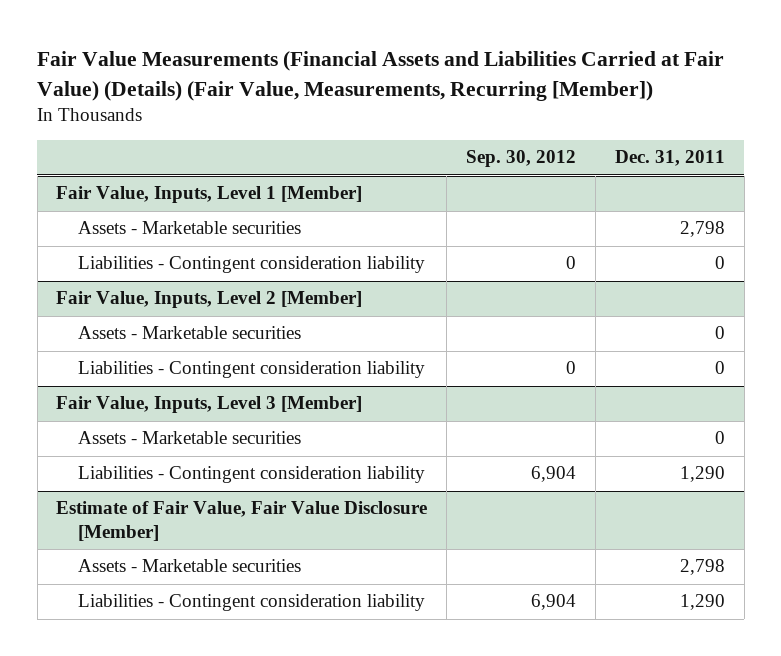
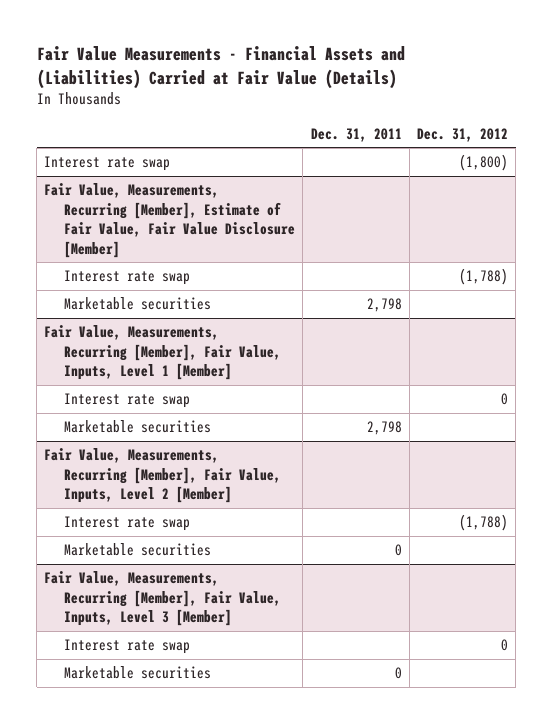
- Fair Value Measurements (Financial Assets and Liabilities Carried at Fair Value) (Details) (Fair Value, Measurements, Recurring [Member])
+ Fair Value Measurements - Financial Assets and (Liabilities) Carried at Fair Value (Details)
- | Sep. 30, 2012 | Dec. 31, 2011
+ | Dec. 31, 2011 | Dec. 31, 2012
- Fair Value, Inputs, Level 1 [Member]
- Assets - Marketable securities | | 2,798
- Liabilities - Contingent consideration liability | 0 | 0
- Fair Value, Inputs, Level 2 [Member]
- Assets - Marketable securities | | 0
- Liabilities - Contingent consideration liability | 0 | 0
- Fair Value, Inputs, Level 3 [Member]
- Assets - Marketable securities | | 0
- Liabilities - Contingent consideration liability | 6,904 | 1,290
- Estimate of Fair Value, Fair Value Disclosure [Member]
- Assets - Marketable securities | | 2,798
- Liabilities - Contingent consideration liability | 6,904 | 1,290
+ Interest rate swap | | (1,800)
+ Fair Value, Measurements, Recurring [Member], Estimate of Fair Value, Fair Value Disclosure [Member]
+ Interest rate swap | | (1,788)
+ Marketable securities | 2,798 |
+ Fair Value, Measurements, Recurring [Member], Fair Value, Inputs, Level 1 [Member]
+ Interest rate swap | | 0
+ Marketable securities | 2,798 |
+ Fair Value, Measurements, Recurring [Member], Fair Value, Inputs, Level 2 [Member]
+ Interest rate swap | | (1,788)
+ Marketable securities | 0 |
+ Fair Value, Measurements, Recurring [Member], Fair Value, Inputs, Level 3 [Member]
+ Interest rate swap | | 0
+ Marketable securities | 0 |

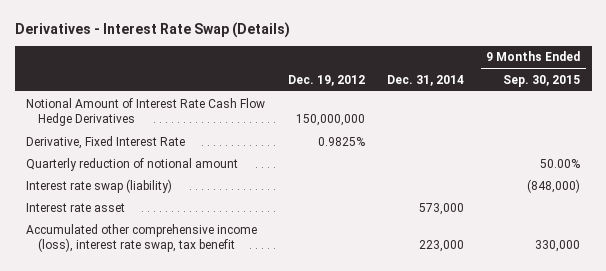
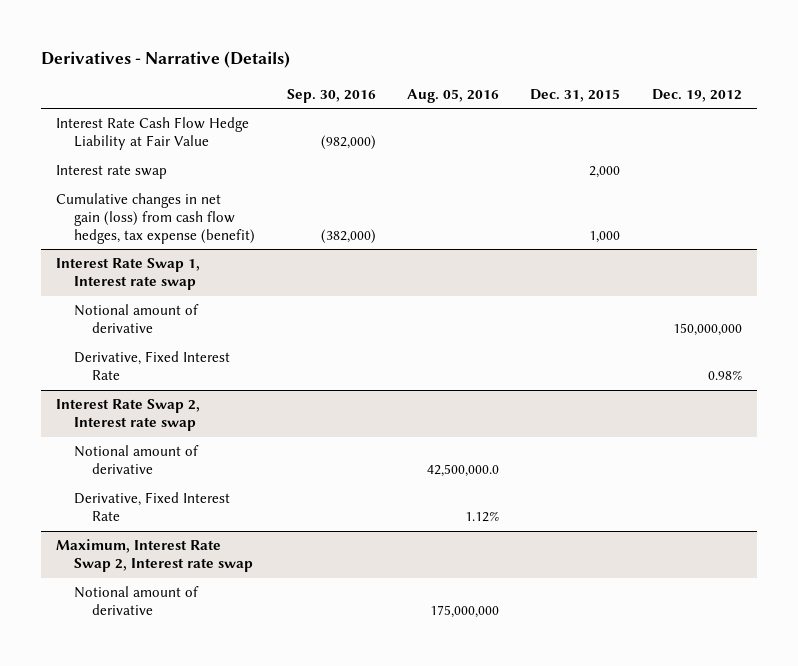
- Derivatives - Interest Rate Swap (Details)
+ Derivatives - Narrative (Details)
- | Dec. 19, 2012 | Dec. 31, 2014 | 9 Months Ended Sep. 30, 2015
+ | Sep. 30, 2016 | Aug. 05, 2016 | Dec. 31, 2015 | Dec. 19, 2012
- Notional Amount of Interest Rate Cash Flow Hedge Derivatives | 150,000,000 | |
- Derivative, Fixed Interest Rate | 0.9825% | |
- Quarterly reduction of notional amount | | | 50.00%
- Interest rate swap (liability) | | | (848,000)
- Interest rate asset | | 573,000 |
- Accumulated other comprehensive income (loss), interest rate swap, tax benefit | | 223,000 | 330,000
+ Interest Rate Cash Flow Hedge Liability at Fair Value | (982,000) | | |
+ Interest rate swap | | | 2,000 |
+ Cumulative changes in net gain (loss) from cash flow hedges, tax expense (benefit) | (382,000) | | 1,000 |
+ Interest Rate Swap 1, Interest rate swap
+ Notional amount of derivative | | | | 150,000,000
+ Derivative, Fixed Interest Rate | | | | 0.98%
+ Interest Rate Swap 2, Interest rate swap
+ Notional amount of derivative | | 42,500,000.0 | |
+ Derivative, Fixed Interest Rate | | 1.12% | |
+ Maximum, Interest Rate Swap 2, Interest rate swap
+ Notional amount of derivative | | 175,000,000 | |

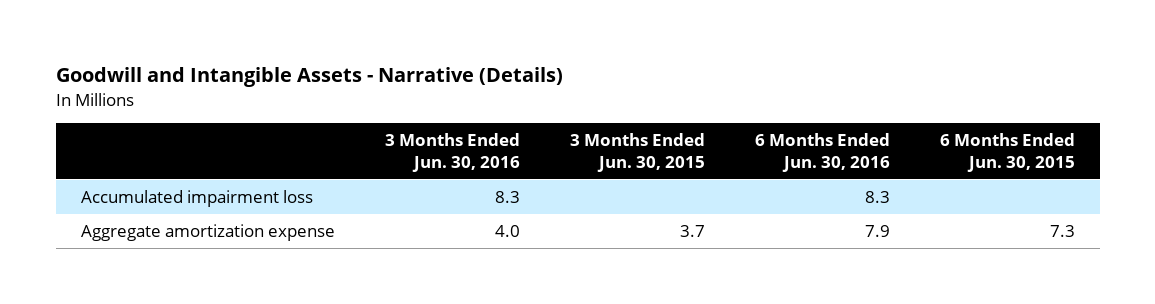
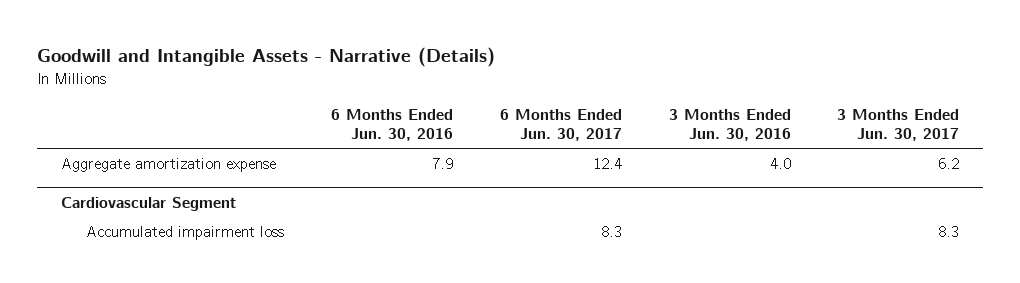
- | 3 Months Ended Jun. 30, 2016 | 3 Months Ended Jun. 30, 2015 | 6 Months Ended Jun. 30, 2016 | 6 Months Ended Jun. 30, 2015
+ | 6 Months Ended Jun. 30, 2016 | 6 Months Ended Jun. 30, 2017 | 3 Months Ended Jun. 30, 2016 | 3 Months Ended Jun. 30, 2017
- Accumulated impairment loss | 8.3 | | 8.3 |
+ Cardiovascular Segment
+ Accumulated impairment loss | | 8.3 | | 8.3

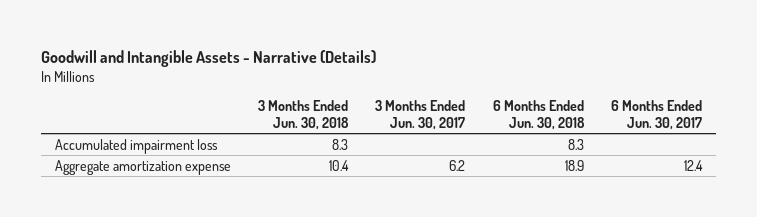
- | 6 Months Ended Jun. 30, 2016 | 6 Months Ended Jun. 30, 2017 | 3 Months Ended Jun. 30, 2016 | 3 Months Ended Jun. 30, 2017
+ | 3 Months Ended Jun. 30, 2018 | 3 Months Ended Jun. 30, 2017 | 6 Months Ended Jun. 30, 2018 | 6 Months Ended Jun. 30, 2017
+ Accumulated impairment loss | 8.3 | | 8.3 |
- Cardiovascular Segment
- Accumulated impairment loss | | 8.3 | | 8.3

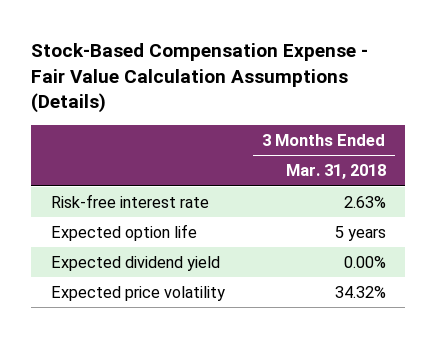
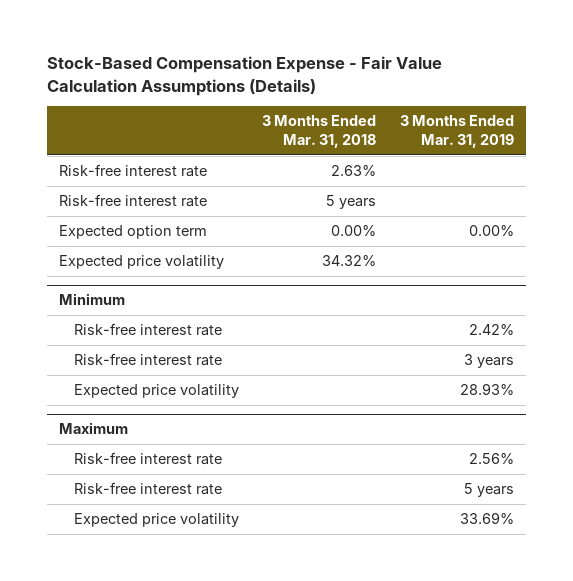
- | 3 Months Ended Mar. 31, 2018
+ | 3 Months Ended Mar. 31, 2018 | 3 Months Ended Mar. 31, 2019
- Expected option life | 5 years
- Expected dividend yield | 0.00%
+ Risk-free interest rate | 5 years |
+ Expected option term | 0.00% | 0.00%
+ Minimum
+ Risk-free interest rate | | 2.42%
+ Risk-free interest rate | | 3 years
+ Expected price volatility | | 28.93%
+ Maximum
+ Risk-free interest rate | | 2.56%
+ Risk-free interest rate | | 5 years
+ Expected price volatility | | 33.69%

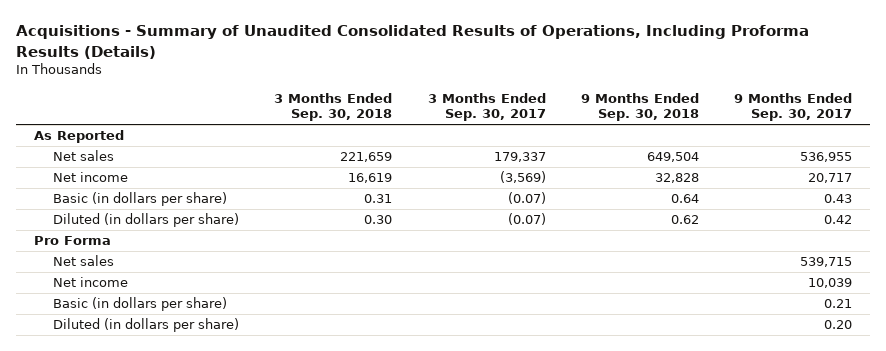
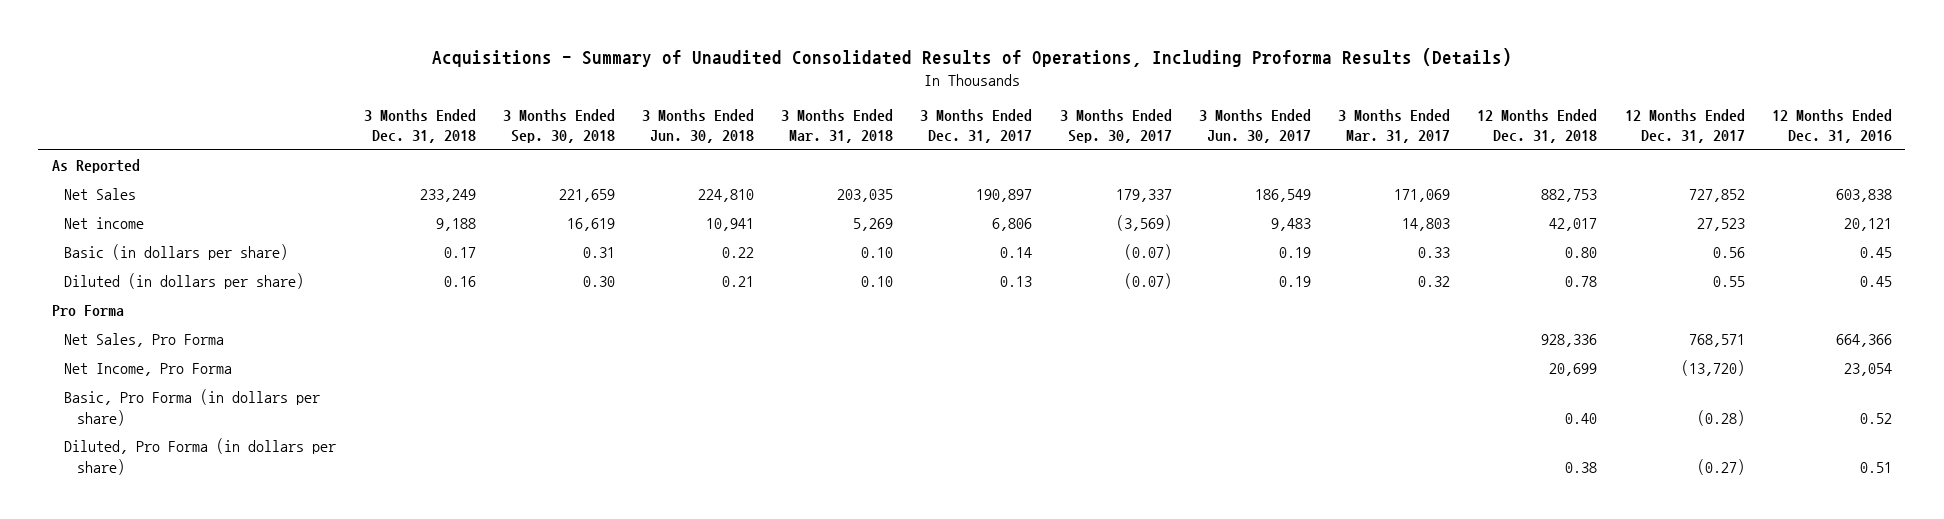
- | 3 Months Ended Sep. 30, 2018 | 3 Months Ended Sep. 30, 2017 | 9 Months Ended Sep. 30, 2018 | 9 Months Ended Sep. 30, 2017
+ | 3 Months Ended Dec. 31, 2018 | 3 Months Ended Sep. 30, 2018 | 3 Months Ended Jun. 30, 2018 | 3 Months Ended Mar. 31, 2018 | 3 Months Ended Dec. 31, 2017 | 3 Months Ended Sep. 30, 2017 | 3 Months Ended Jun. 30, 2017 | 3 Months Ended Mar. 31, 2017 | 12 Months Ended Dec. 31, 2018 | 12 Months Ended Dec. 31, 2017 | 12 Months Ended Dec. 31, 2016
- Net sales | 221,659 | 179,337 | 649,504 | 536,955
+ Net Sales | 233,249 | 221,659 | 224,810 | 203,035 | 190,897 | 179,337 | 186,549 | 171,069 | 882,753 | 727,852 | 603,838
- Net sales | | | | 539,715
- Net income | | | | 10,039
- Basic (in dollars per share) | | | | 0.21
- Diluted (in dollars per share) | | | | 0.20
+ Net Sales, Pro Forma | | | | | | | | | 928,336 | 768,571 | 664,366
+ Net Income, Pro Forma | | | | | | | | | 20,699 | (13,720) | 23,054
+ Basic, Pro Forma (in dollars per share) | | | | | | | | | 0.40 | (0.28) | 0.52
+ Diluted, Pro Forma (in dollars per share) | | | | | | | | | 0.38 | (0.27) | 0.51

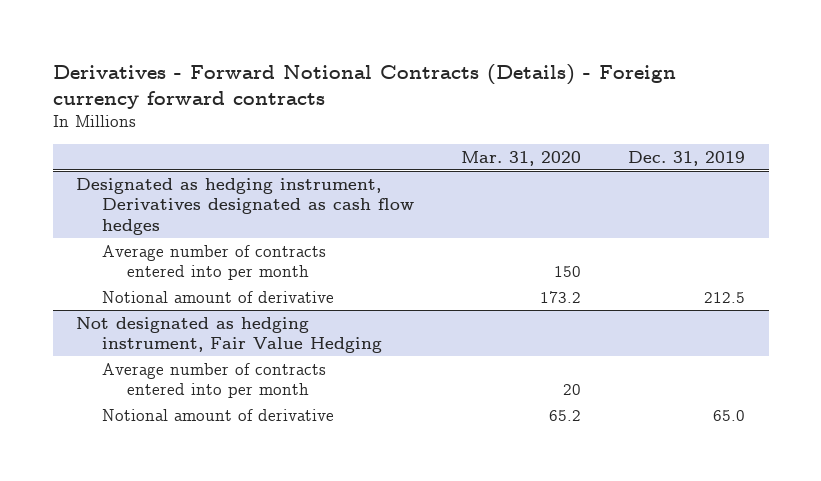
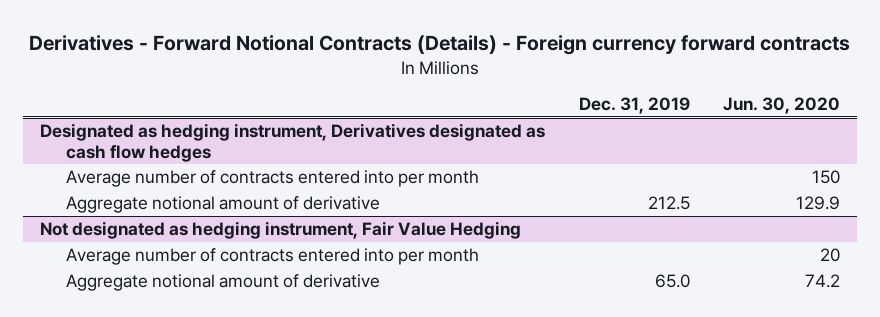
- | Mar. 31, 2020 | Dec. 31, 2019
+ | Dec. 31, 2019 | Jun. 30, 2020
@ Designated as hedging instrument, Derivatives designated as cash flow hedges
- Notional amount of derivative | 173.2 | 212.5
+ Aggregate notional amount of derivative | 212.5 | 129.9
@ Not designated as hedging instrument, Fair Value Hedging
- Notional amount of derivative | 65.2 | 65.0
+ Aggregate notional amount of derivative | 65.0 | 74.2

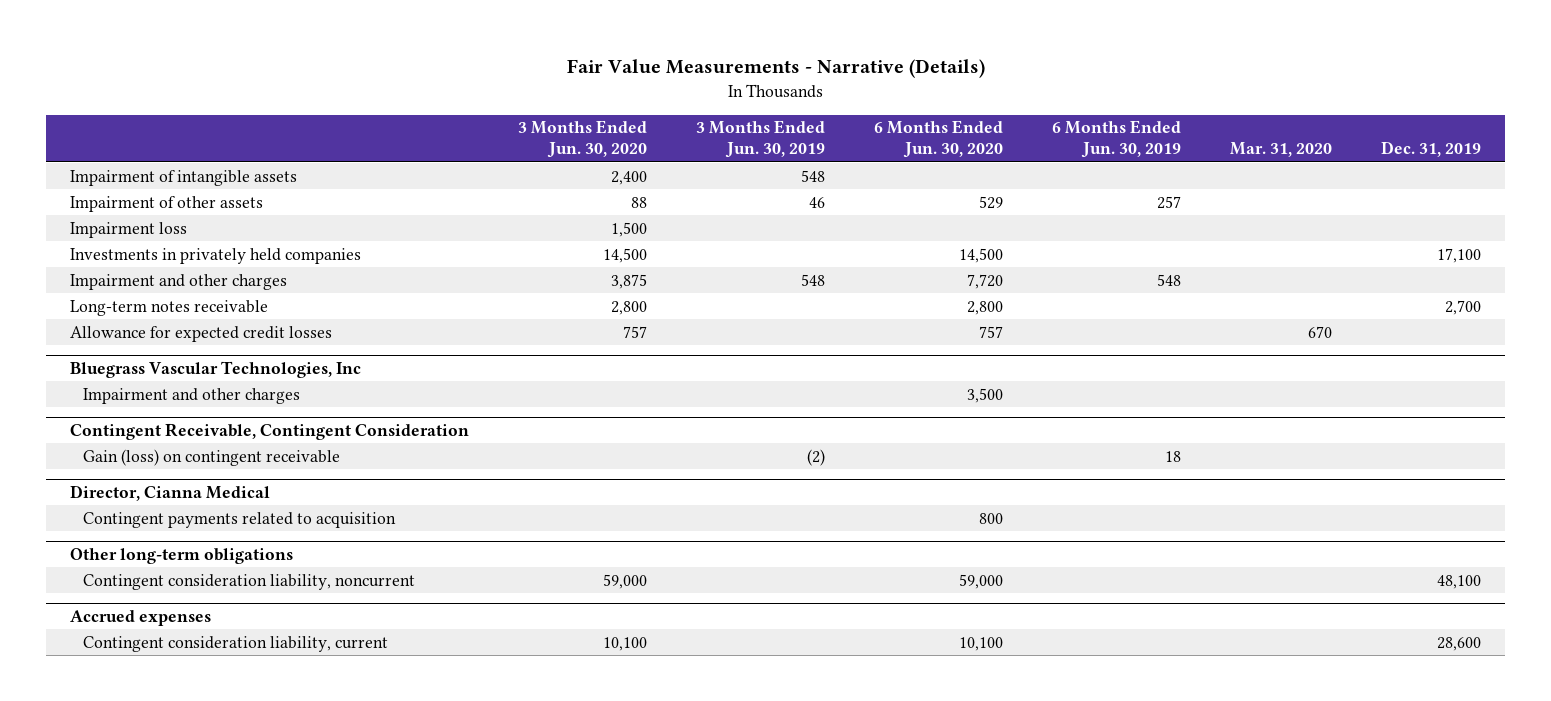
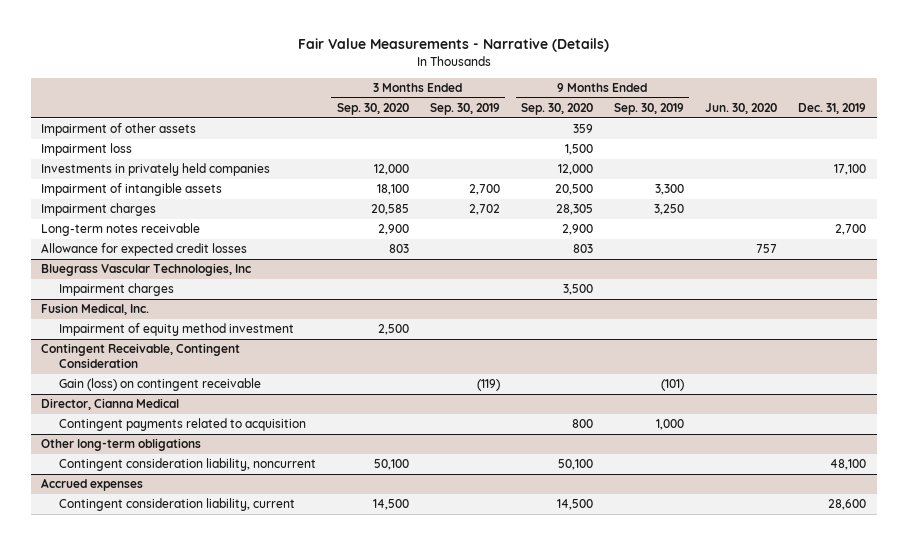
- | 3 Months Ended Jun. 30, 2020 | 3 Months Ended Jun. 30, 2019 | 6 Months Ended Jun. 30, 2020 | 6 Months Ended Jun. 30, 2019 | Mar. 31, 2020 | Dec. 31, 2019
+ | 3 Months Ended Sep. 30, 2020 | 3 Months Ended Sep. 30, 2019 | 9 Months Ended Sep. 30, 2020 | 9 Months Ended Sep. 30, 2019 | Jun. 30, 2020 | Dec. 31, 2019
- Impairment and other charges | 3,875 | 548 | 7,720 | 548 | |
moved down: Impairment of intangible assets | 18,100 | 2,700 | 20,500 | 3,300 | |
+ Impairment charges | 20,585 | 2,702 | 28,305 | 3,250 | |
@ Bluegrass Vascular Technologies, Inc
- Impairment and other charges | | | 3,500 | | |
+ Impairment charges | | | 3,500 | | |
+ Fusion Medical, Inc.
+ Impairment of equity method investment | 2,500 | | | | |

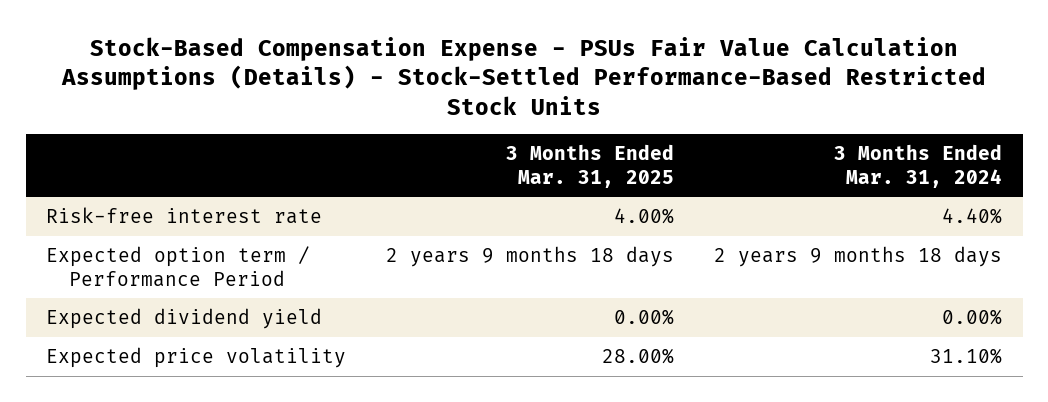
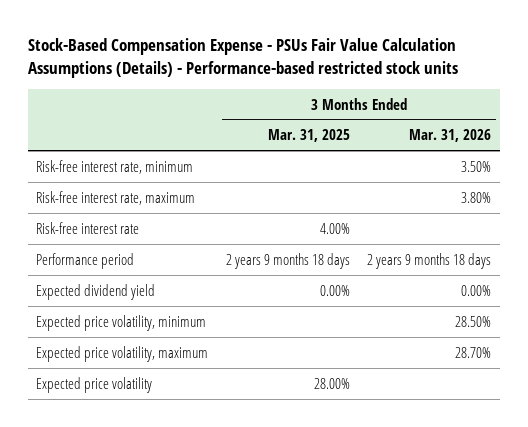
- Stock-Based Compensation Expense - PSUs Fair Value Calculation Assumptions (Details) - Stock-Settled Performance-Based Restricted Stock Units
+ Stock-Based Compensation Expense - PSUs Fair Value Calculation Assumptions (Details) - Performance-based restricted stock units
- | 3 Months Ended Mar. 31, 2025 | 3 Months Ended Mar. 31, 2024
+ | 3 Months Ended Mar. 31, 2025 | 3 Months Ended Mar. 31, 2026
+ Risk-free interest rate, minimum | | 3.50%
+ Risk-free interest rate, maximum | | 3.80%
- Expected option term / Performance Period | 2 years 9 months 18 days | 2 years 9 months 18 days
+ Performance period | 2 years 9 months 18 days | 2 years 9 months 18 days
+ Expected price volatility, minimum | | 28.50%
+ Expected price volatility, maximum | | 28.70%

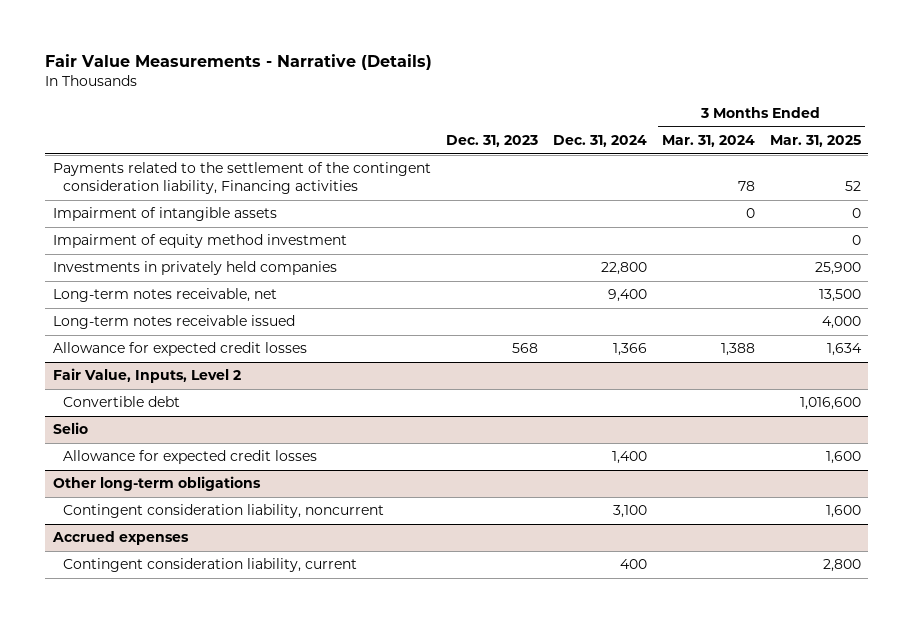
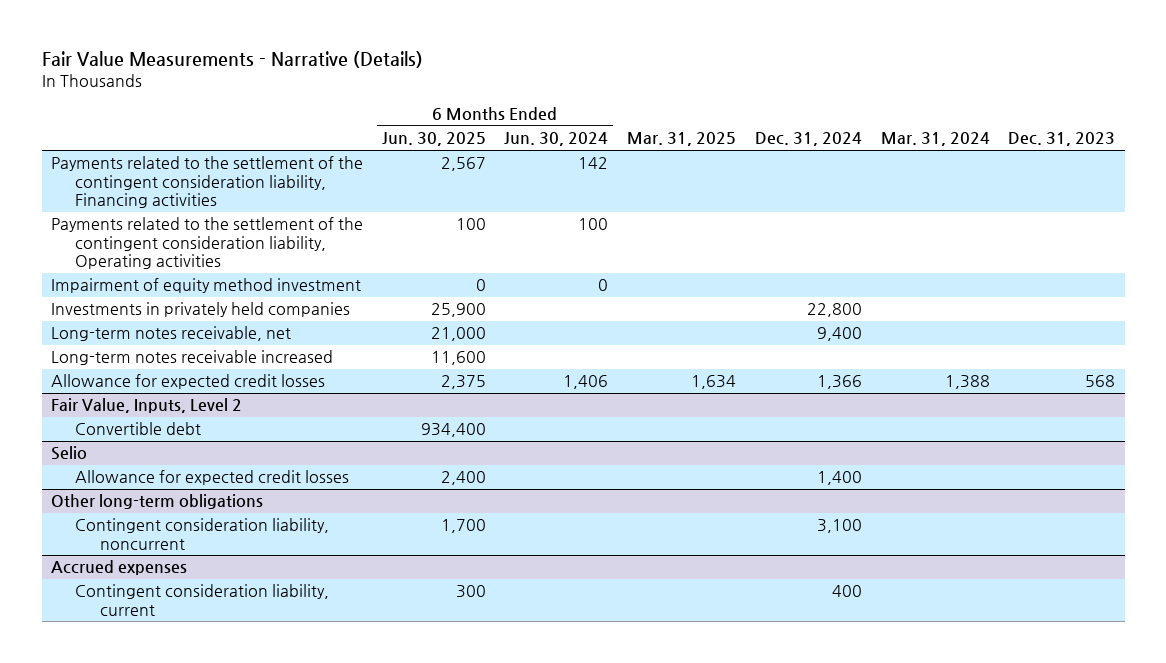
- | Dec. 31, 2023 | Dec. 31, 2024 | 3 Months Ended Mar. 31, 2024 | 3 Months Ended Mar. 31, 2025
+ | 6 Months Ended Jun. 30, 2025 | 6 Months Ended Jun. 30, 2024 | Mar. 31, 2025 | Dec. 31, 2024 | Mar. 31, 2024 | Dec. 31, 2023
- Impairment of intangible assets | | | 0 | 0
+ Payments related to the settlement of the contingent consideration liability, Operating activities | 100 | 100 | | | |
- Long-term notes receivable issued | | | | 4,000
+ Long-term notes receivable increased | 11,600 | | | | |

